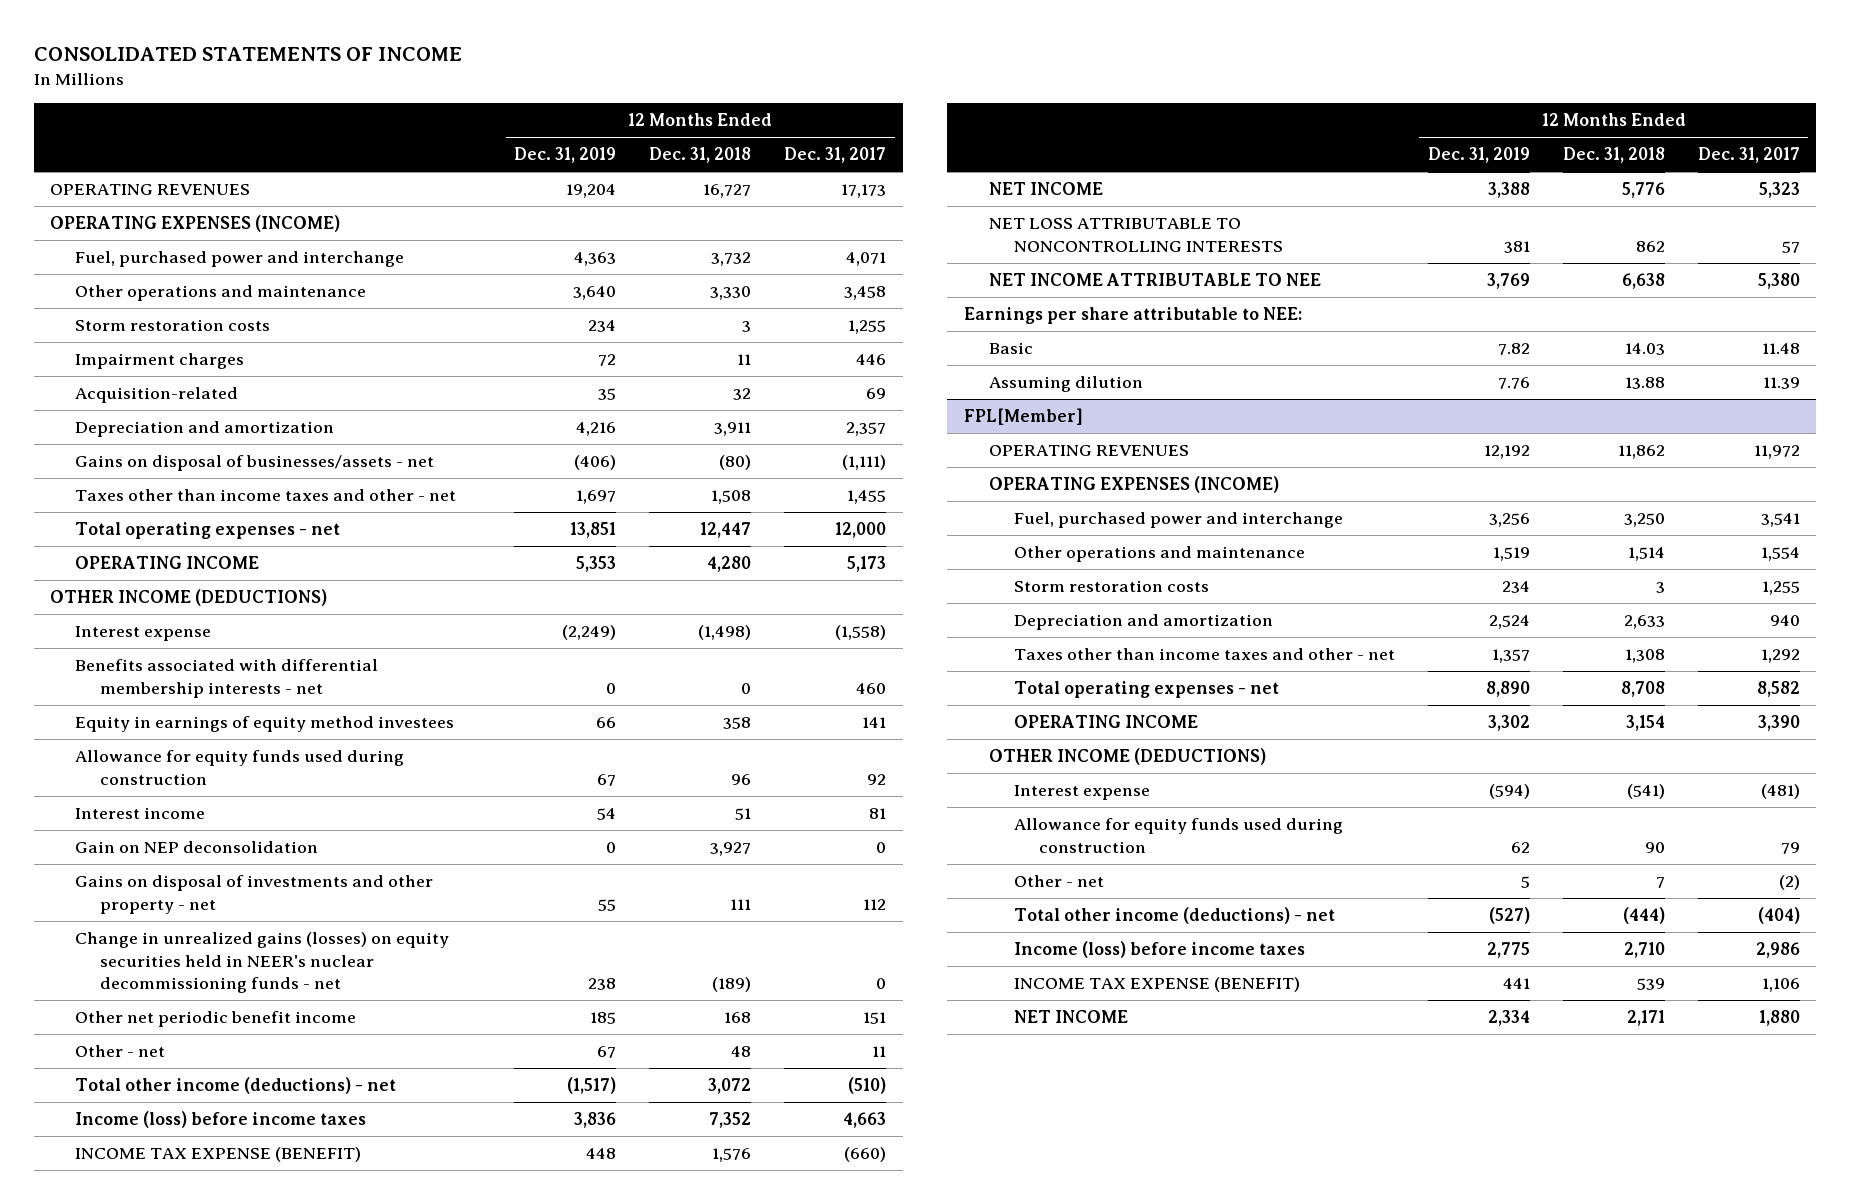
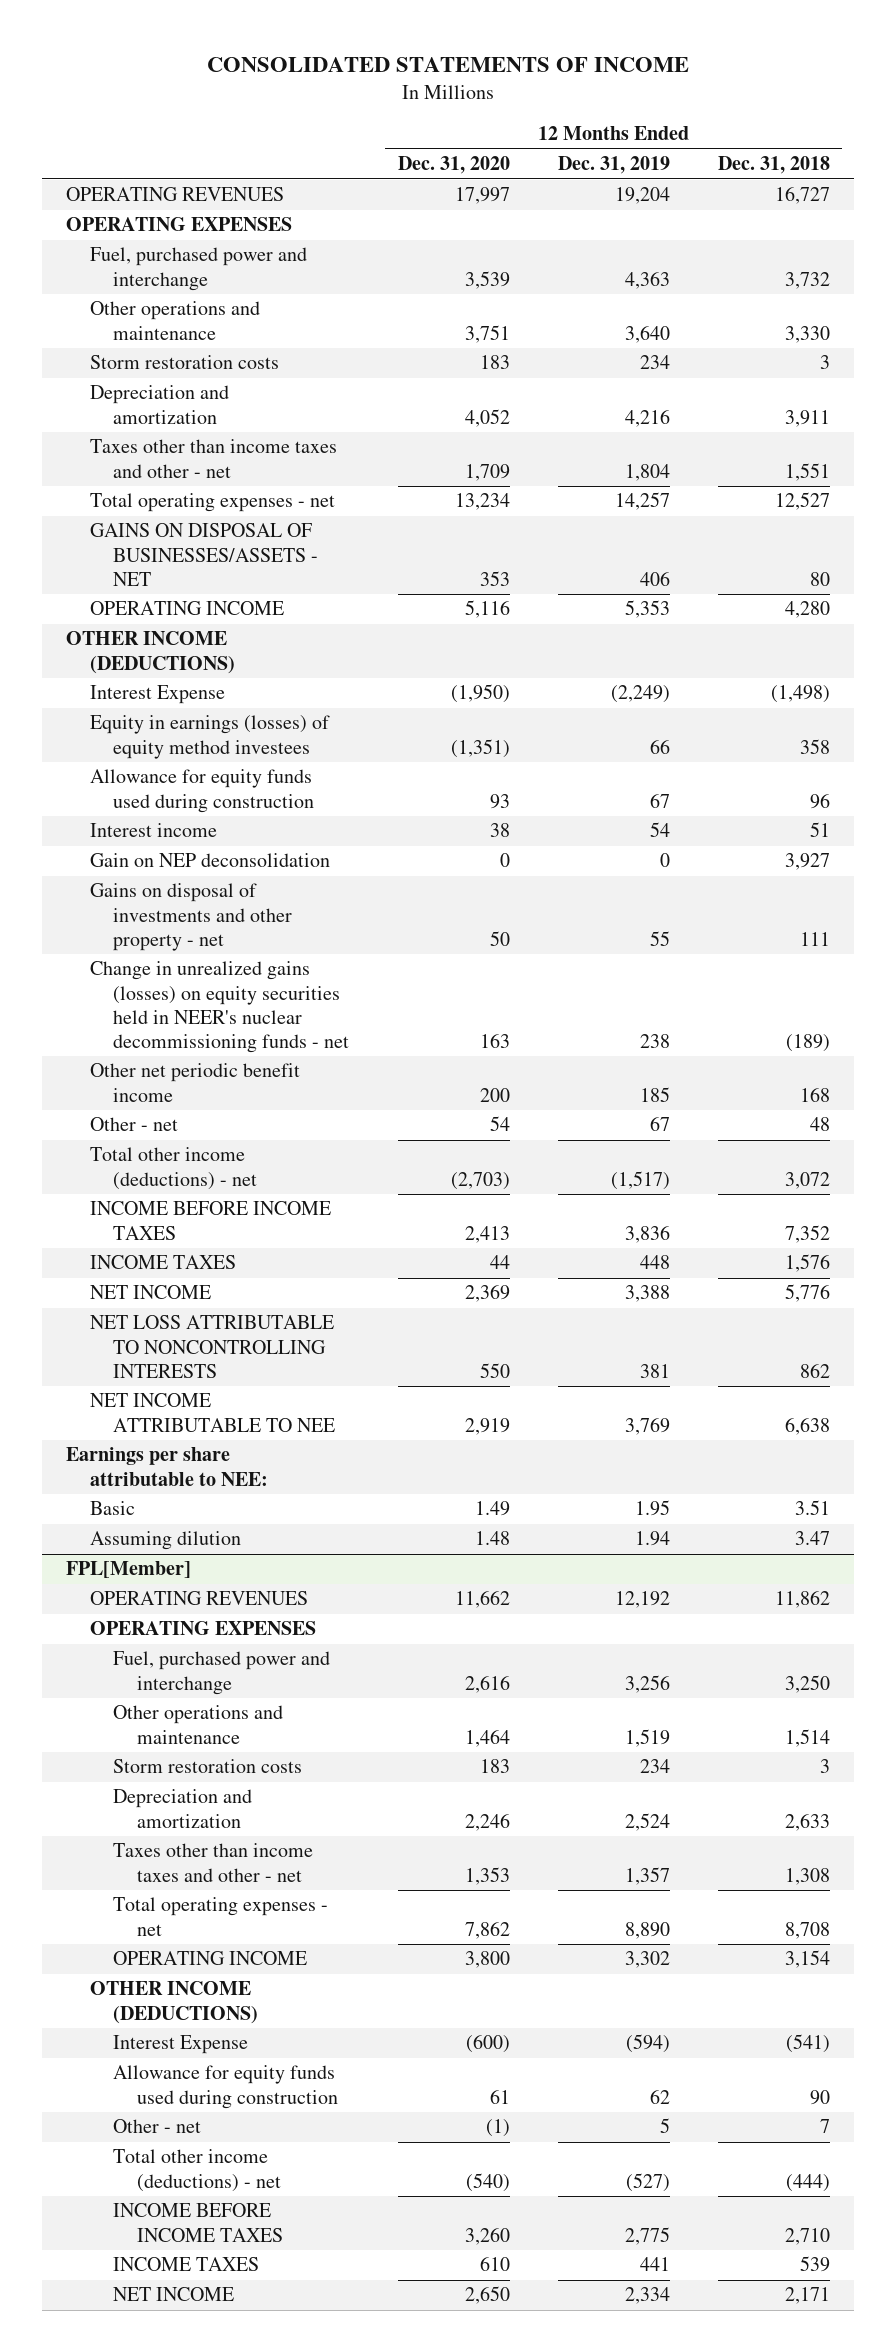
- | 12 Months Ended Dec. 31, 2019 | 12 Months Ended Dec. 31, 2018 | 12 Months Ended Dec. 31, 2017
+ | 12 Months Ended Dec. 31, 2020 | 12 Months Ended Dec. 31, 2019 | 12 Months Ended Dec. 31, 2018
- OPERATING EXPENSES (INCOME)
+ OPERATING EXPENSES
- Impairment charges | 72 | 11 | 446
- Acquisition-related | 35 | 32 | 69
- Gains on disposal of businesses/assets - net | (406) | (80) | (1,111)
- Taxes other than income taxes and other - net | 1,697 | 1,508 | 1,455
- Total operating expenses - net | 13,851 | 12,447 | 12,000
+ Taxes other than income taxes and other - net | 1,709 | 1,804 | 1,551
+ Total operating expenses - net | 13,234 | 14,257 | 12,527
+ GAINS ON DISPOSAL OF BUSINESSES/ASSETS - NET | 353 | 406 | 80
- Interest expense | (2,249) | (1,498) | (1,558)
- Benefits associated with differential membership interests - net | 0 | 0 | 460
- Equity in earnings of equity method investees | 66 | 358 | 141
+ Interest Expense | (1,950) | (2,249) | (1,498)
+ Equity in earnings (losses) of equity method investees | (1,351) | 66 | 358
- Income (loss) before income taxes | 3,836 | 7,352 | 4,663
- INCOME TAX EXPENSE (BENEFIT) | 448 | 1,576 | (660)
+ INCOME BEFORE INCOME TAXES | 2,413 | 3,836 | 7,352
+ INCOME TAXES | 44 | 448 | 1,576
- Basic | 7.82 | 14.03 | 11.48
- Assuming dilution | 7.76 | 13.88 | 11.39
+ Basic | 1.49 | 1.95 | 3.51
+ Assuming dilution | 1.48 | 1.94 | 3.47
@ FPL[Member]
- OPERATING EXPENSES (INCOME)
+ OPERATING EXPENSES
- Interest expense | (594) | (541) | (481)
+ Interest Expense | (600) | (594) | (541)
- Income (loss) before income taxes | 2,775 | 2,710 | 2,986
- INCOME TAX EXPENSE (BENEFIT) | 441 | 539 | 1,106
+ INCOME BEFORE INCOME TAXES | 3,260 | 2,775 | 2,710
+ INCOME TAXES | 610 | 441 | 539

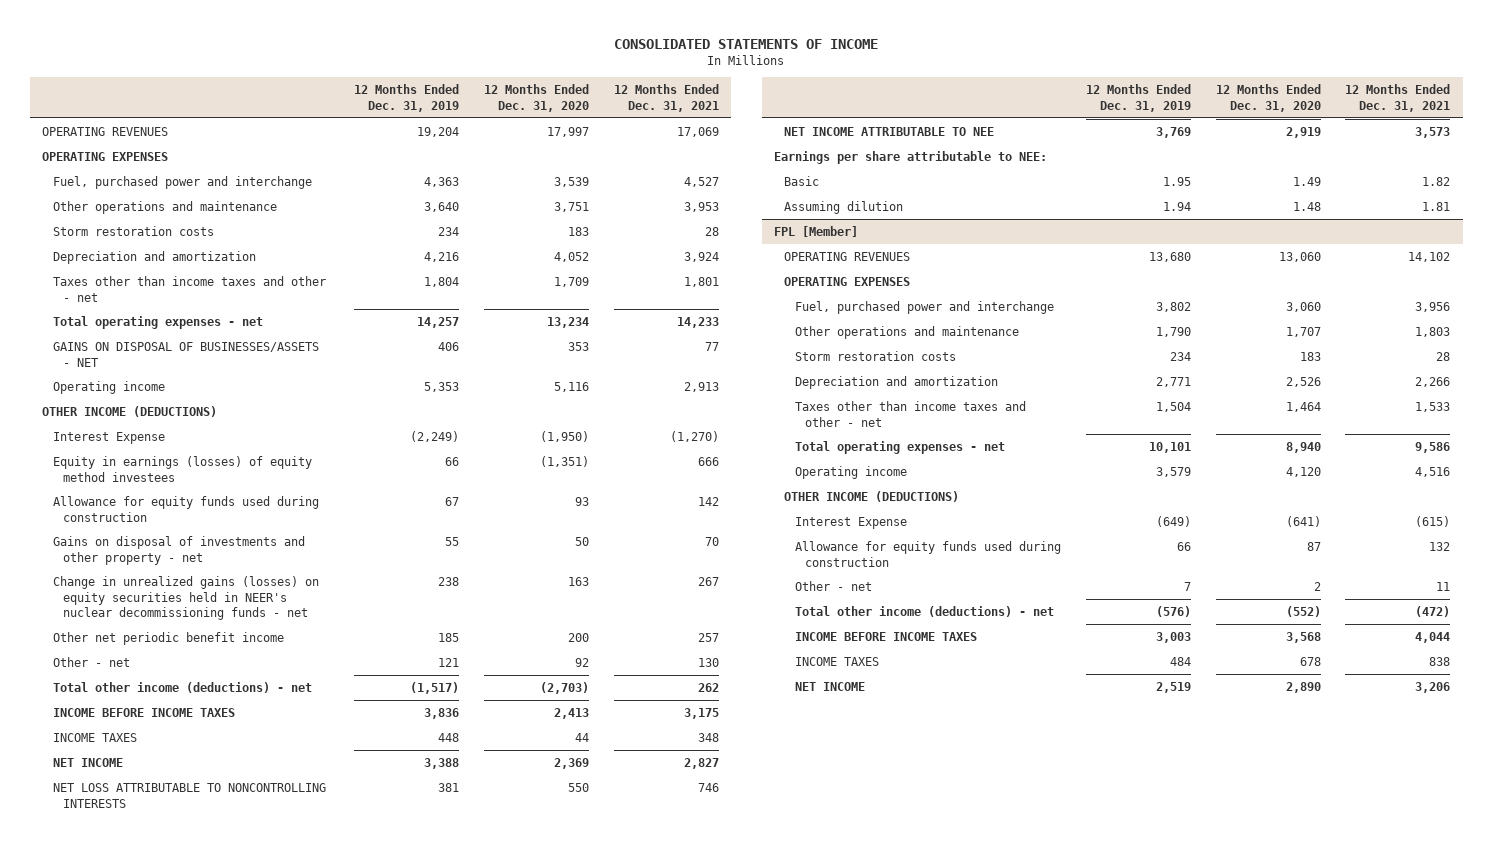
- | 12 Months Ended Dec. 31, 2020 | 12 Months Ended Dec. 31, 2019 | 12 Months Ended Dec. 31, 2018
+ | 12 Months Ended Dec. 31, 2019 | 12 Months Ended Dec. 31, 2020 | 12 Months Ended Dec. 31, 2021
- OPERATING INCOME | 5,116 | 5,353 | 4,280
+ Operating income | 5,353 | 5,116 | 2,913
- Interest income | 38 | 54 | 51
- Gain on NEP deconsolidation | 0 | 0 | 3,927
- Other - net | 54 | 67 | 48
+ Other - net | 121 | 92 | 130
- FPL[Member]
- OPERATING REVENUES | 11,662 | 12,192 | 11,862
+ FPL [Member]
+ OPERATING REVENUES | 13,680 | 13,060 | 14,102
- Fuel, purchased power and interchange | 2,616 | 3,256 | 3,250
- Other operations and maintenance | 1,464 | 1,519 | 1,514
+ Fuel, purchased power and interchange | 3,802 | 3,060 | 3,956
+ Other operations and maintenance | 1,790 | 1,707 | 1,803
- Depreciation and amortization | 2,246 | 2,524 | 2,633
- Taxes other than income taxes and other - net | 1,353 | 1,357 | 1,308
- Total operating expenses - net | 7,862 | 8,890 | 8,708
- OPERATING INCOME | 3,800 | 3,302 | 3,154
+ Depreciation and amortization | 2,771 | 2,526 | 2,266
+ Taxes other than income taxes and other - net | 1,504 | 1,464 | 1,533
+ Total operating expenses - net | 10,101 | 8,940 | 9,586
+ Operating income | 3,579 | 4,120 | 4,516
- Interest Expense | (600) | (594) | (541)
- Allowance for equity funds used during construction | 61 | 62 | 90
- Other - net | (1) | 5 | 7
- Total other income (deductions) - net | (540) | (527) | (444)
- INCOME BEFORE INCOME TAXES | 3,260 | 2,775 | 2,710
- INCOME TAXES | 610 | 441 | 539
- NET INCOME | 2,650 | 2,334 | 2,171
+ Interest Expense | (649) | (641) | (615)
+ Allowance for equity funds used during construction | 66 | 87 | 132
+ Other - net | 7 | 2 | 11
+ Total other income (deductions) - net | (576) | (552) | (472)
+ INCOME BEFORE INCOME TAXES | 3,003 | 3,568 | 4,044
+ INCOME TAXES | 484 | 678 | 838
+ NET INCOME | 2,519 | 2,890 | 3,206

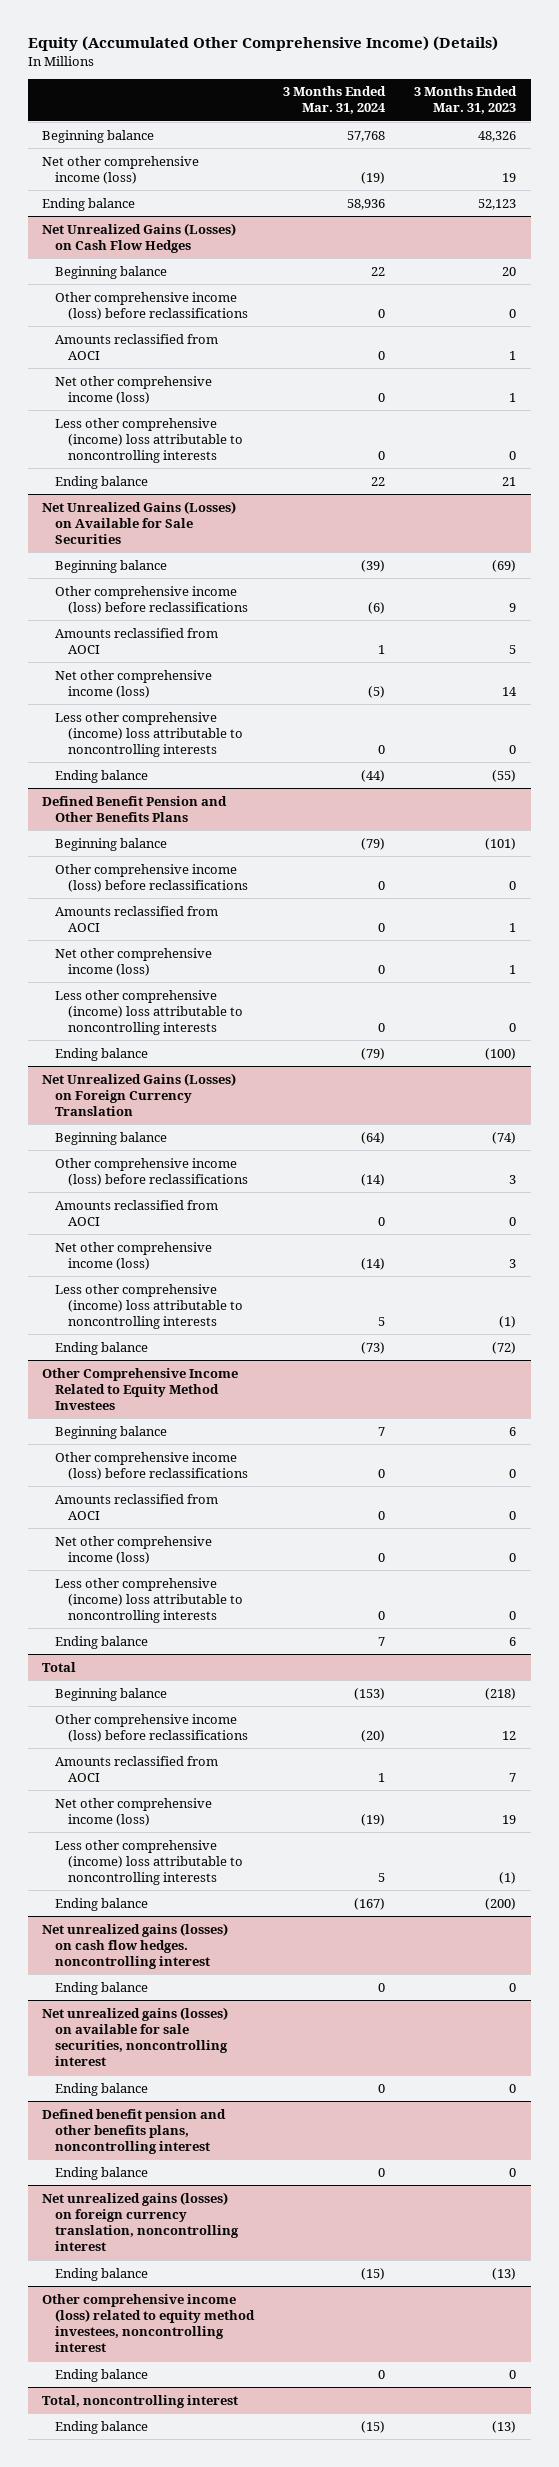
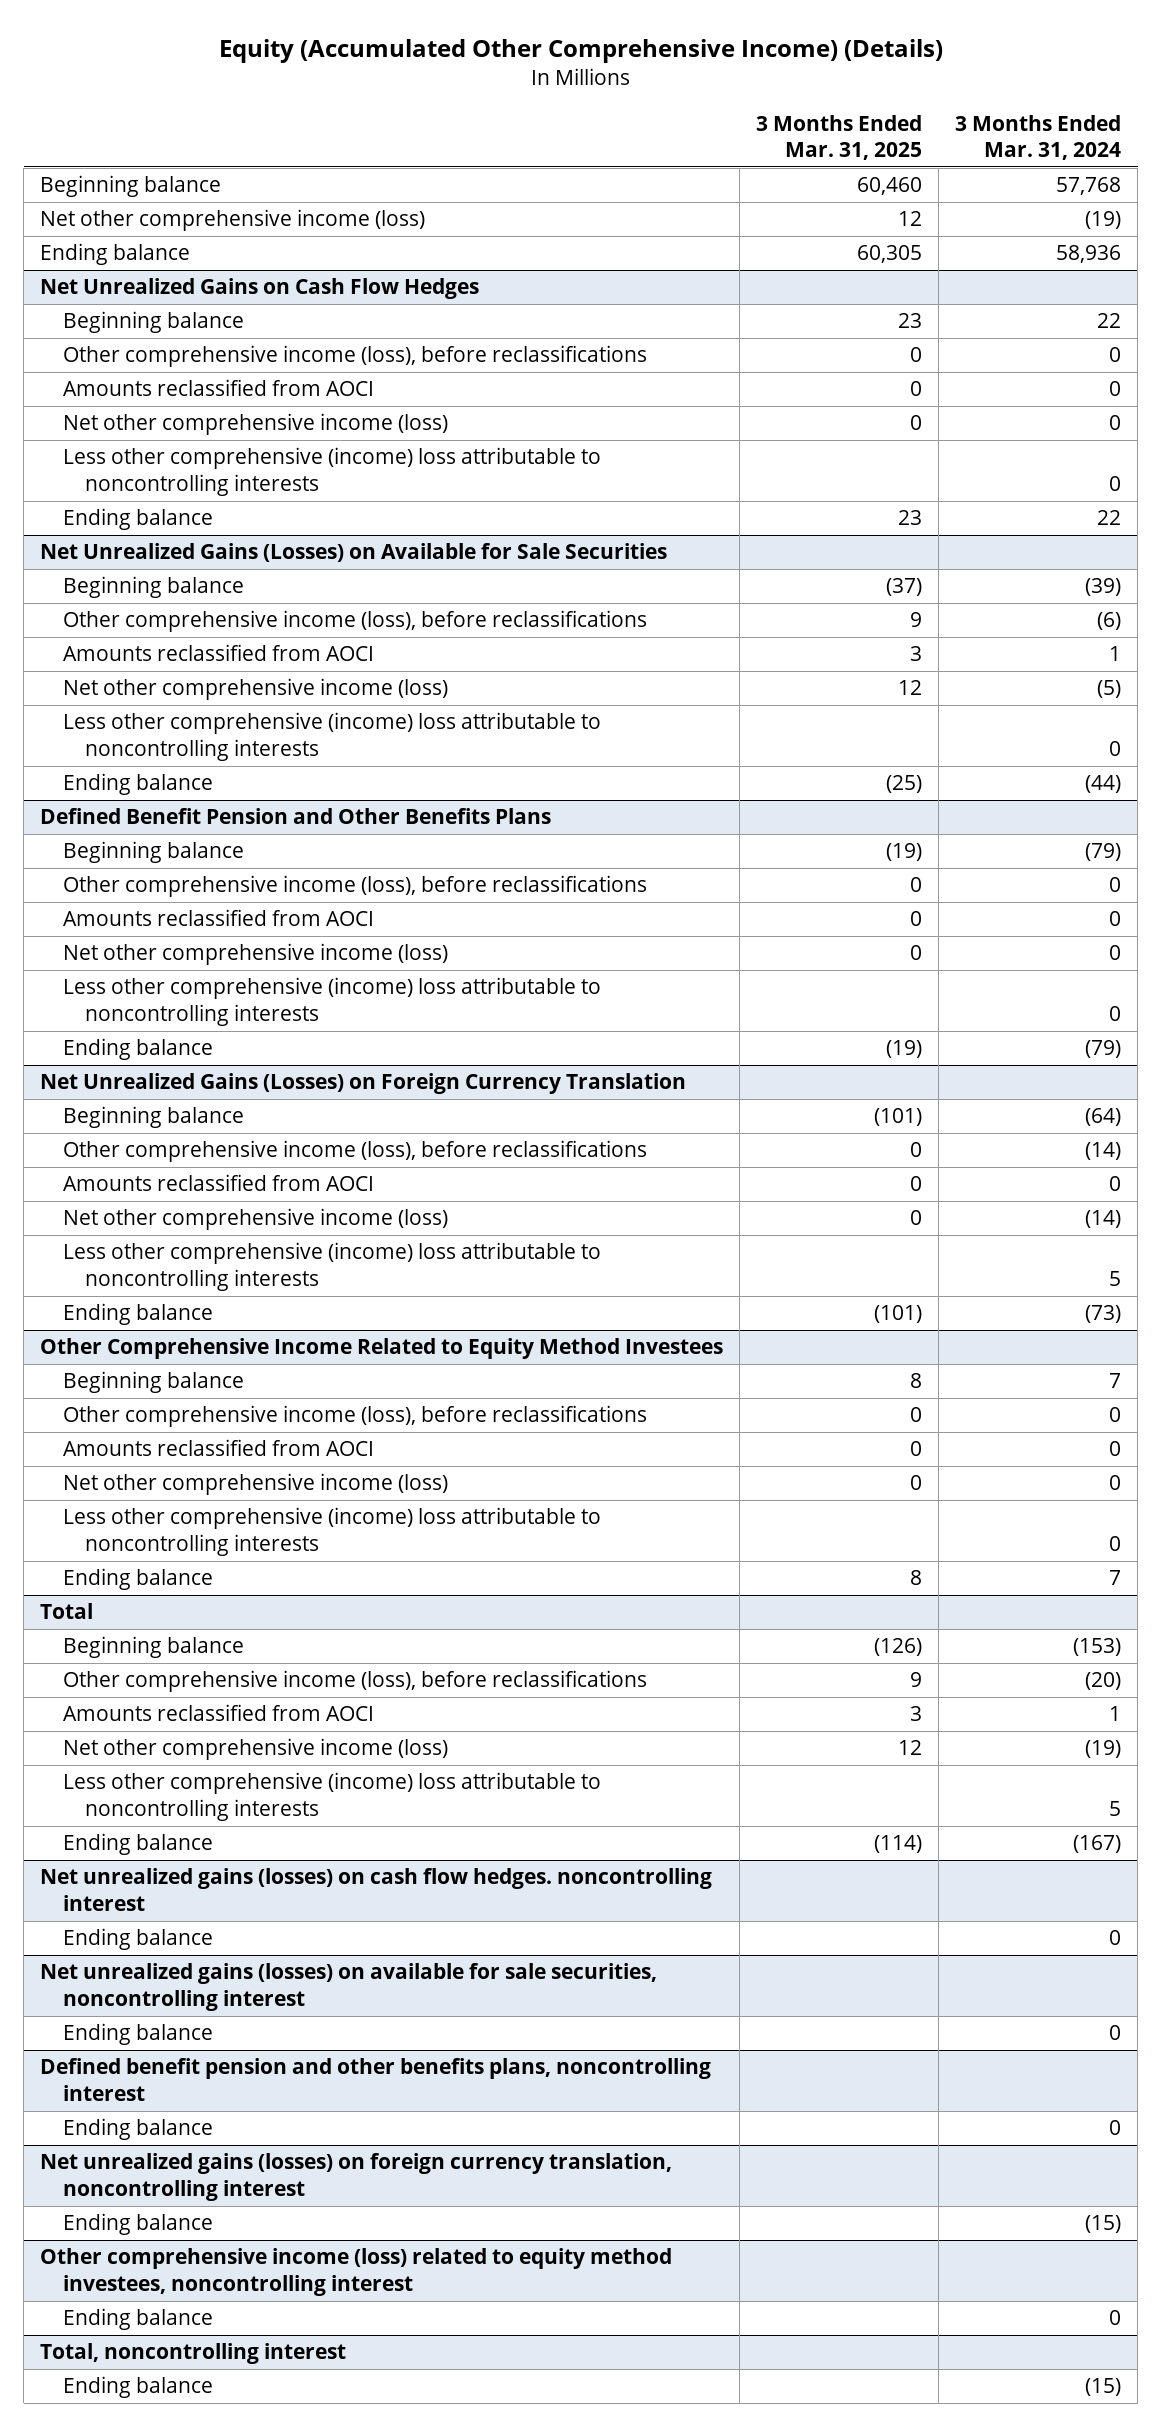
- | 3 Months Ended Mar. 31, 2024 | 3 Months Ended Mar. 31, 2023
+ | 3 Months Ended Mar. 31, 2025 | 3 Months Ended Mar. 31, 2024
- Net Unrealized Gains (Losses) on Cash Flow Hedges
+ Net Unrealized Gains on Cash Flow Hedges
- Other comprehensive income (loss) before reclassifications | 0 | 0
+ Other comprehensive income (loss), before reclassifications | 0 | 0
@ Net Unrealized Gains (Losses) on Available for Sale Securities
- Other comprehensive income (loss) before reclassifications | (6) | 9
+ Other comprehensive income (loss), before reclassifications | 9 | (6)
@ Defined Benefit Pension and Other Benefits Plans
- Other comprehensive income (loss) before reclassifications | 0 | 0
+ Other comprehensive income (loss), before reclassifications | 0 | 0
@ Net Unrealized Gains (Losses) on Foreign Currency Translation
- Other comprehensive income (loss) before reclassifications | (14) | 3
+ Other comprehensive income (loss), before reclassifications | 0 | (14)
@ Other Comprehensive Income Related to Equity Method Investees
- Other comprehensive income (loss) before reclassifications | 0 | 0
+ Other comprehensive income (loss), before reclassifications | 0 | 0
@ Total
- Other comprehensive income (loss) before reclassifications | (20) | 12
+ Other comprehensive income (loss), before reclassifications | 9 | (20)

